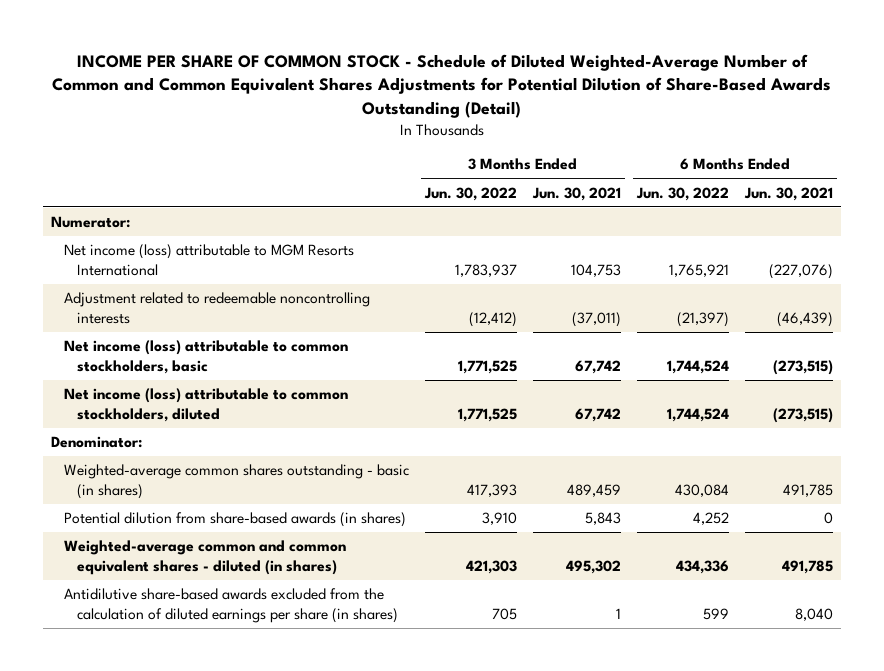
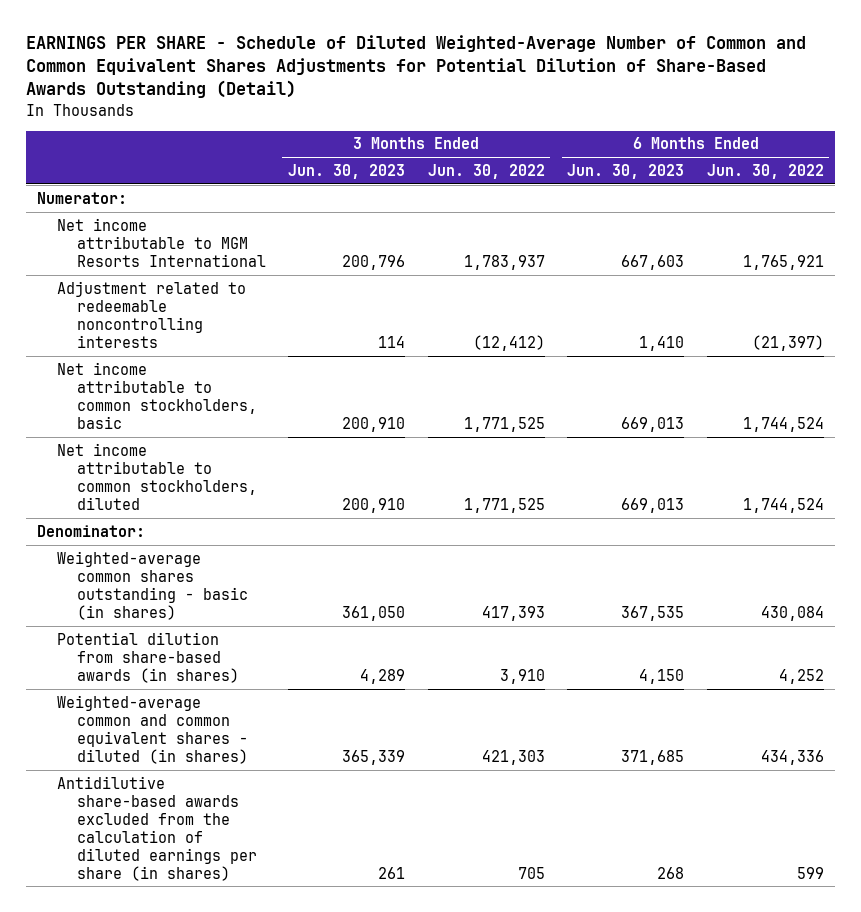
- INCOME PER SHARE OF COMMON STOCK - Schedule of Diluted Weighted-Average Number of Common and Common Equivalent Shares Adjustments for Potential Dilution of Share-Based Awards Outstanding (Detail)
+ EARNINGS PER SHARE - Schedule of Diluted Weighted-Average Number of Common and Common Equivalent Shares Adjustments for Potential Dilution of Share-Based Awards Outstanding (Detail)
- | 3 Months Ended Jun. 30, 2022 | 3 Months Ended Jun. 30, 2021 | 6 Months Ended Jun. 30, 2022 | 6 Months Ended Jun. 30, 2021
+ | 3 Months Ended Jun. 30, 2023 | 3 Months Ended Jun. 30, 2022 | 6 Months Ended Jun. 30, 2023 | 6 Months Ended Jun. 30, 2022
- Net income (loss) attributable to MGM Resorts International | 1,783,937 | 104,753 | 1,765,921 | (227,076)
+ Net income attributable to MGM Resorts International | 200,796 | 1,783,937 | 667,603 | 1,765,921
- Net income (loss) attributable to common stockholders, basic | 1,771,525 | 67,742 | 1,744,524 | (273,515)
- Net income (loss) attributable to common stockholders, diluted | 1,771,525 | 67,742 | 1,744,524 | (273,515)
+ Net income attributable to common stockholders, basic | 200,910 | 1,771,525 | 669,013 | 1,744,524
+ Net income attributable to common stockholders, diluted | 200,910 | 1,771,525 | 669,013 | 1,744,524

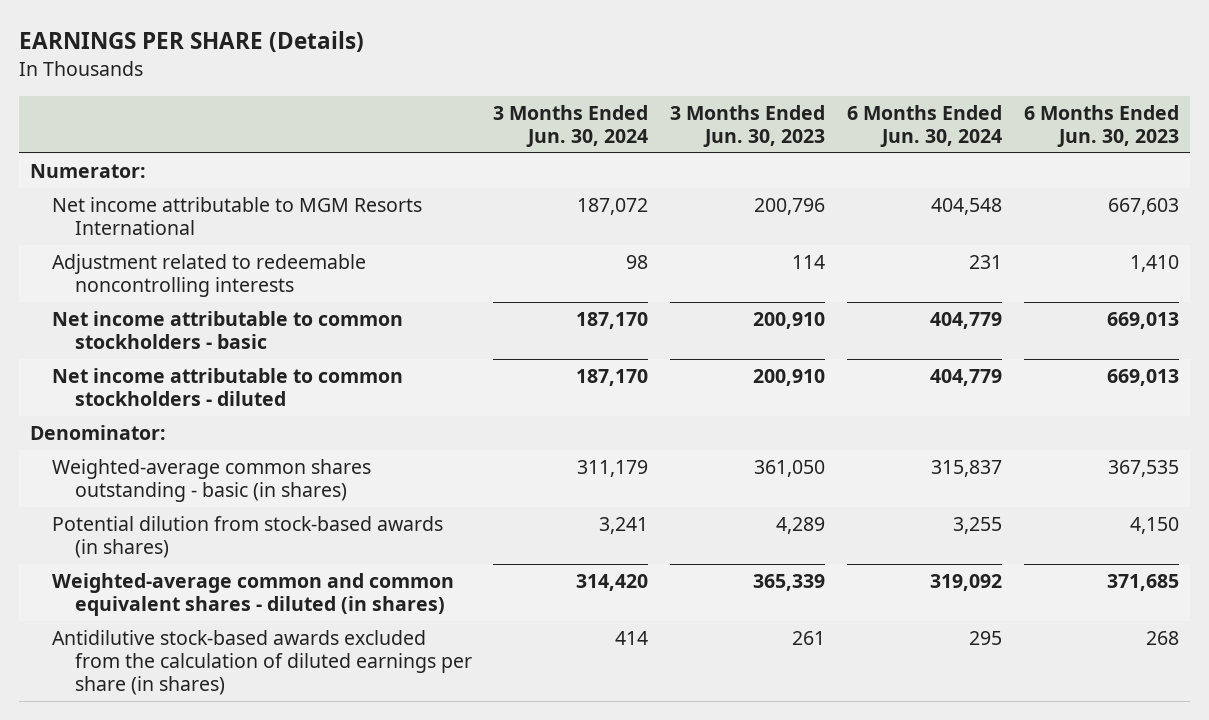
- EARNINGS PER SHARE - Schedule of Diluted Weighted-Average Number of Common and Common Equivalent Shares Adjustments for Potential Dilution of Share-Based Awards Outstanding (Detail)
+ EARNINGS PER SHARE (Details)
- | 3 Months Ended Jun. 30, 2023 | 3 Months Ended Jun. 30, 2022 | 6 Months Ended Jun. 30, 2023 | 6 Months Ended Jun. 30, 2022
+ | 3 Months Ended Jun. 30, 2024 | 3 Months Ended Jun. 30, 2023 | 6 Months Ended Jun. 30, 2024 | 6 Months Ended Jun. 30, 2023
- Net income attributable to common stockholders, basic | 200,910 | 1,771,525 | 669,013 | 1,744,524
- Net income attributable to common stockholders, diluted | 200,910 | 1,771,525 | 669,013 | 1,744,524
+ Net income attributable to common stockholders - basic | 187,170 | 200,910 | 404,779 | 669,013
+ Net income attributable to common stockholders - diluted | 187,170 | 200,910 | 404,779 | 669,013
- Potential dilution from share-based awards (in shares) | 4,289 | 3,910 | 4,150 | 4,252
+ Potential dilution from stock-based awards (in shares) | 3,241 | 4,289 | 3,255 | 4,150
- Antidilutive share-based awards excluded from the calculation of diluted earnings per share (in shares) | 261 | 705 | 268 | 599
+ Antidilutive stock-based awards excluded from the calculation of diluted earnings per share (in shares) | 414 | 261 | 295 | 268

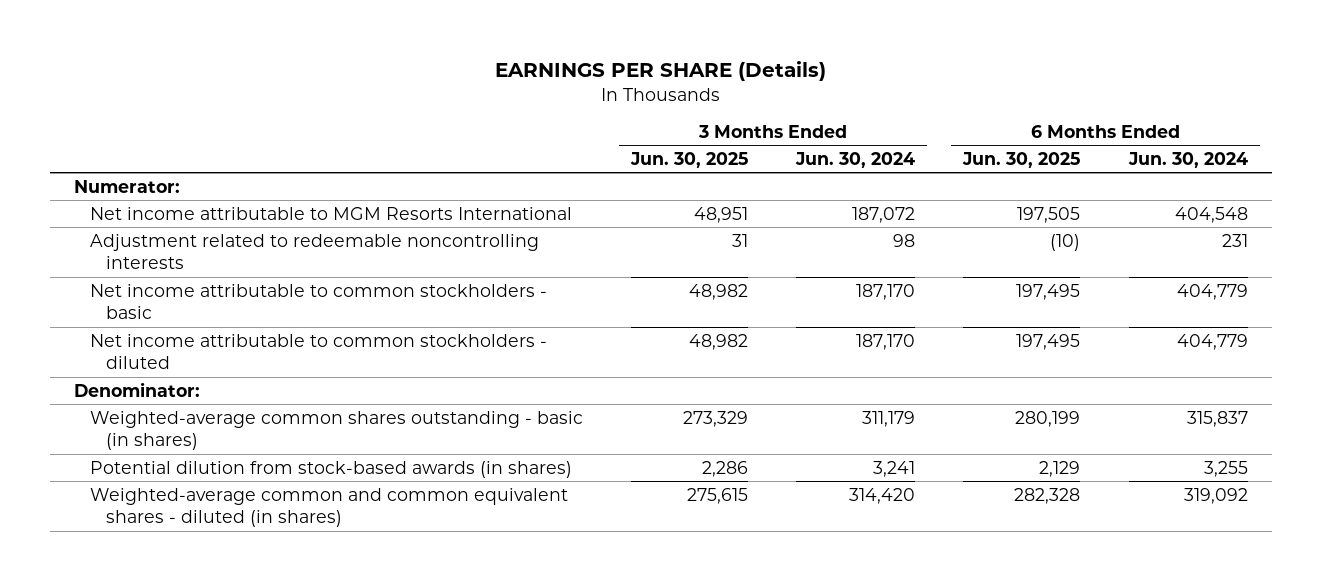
- | 3 Months Ended Jun. 30, 2024 | 3 Months Ended Jun. 30, 2023 | 6 Months Ended Jun. 30, 2024 | 6 Months Ended Jun. 30, 2023
+ | 3 Months Ended Jun. 30, 2025 | 3 Months Ended Jun. 30, 2024 | 6 Months Ended Jun. 30, 2025 | 6 Months Ended Jun. 30, 2024
- Antidilutive stock-based awards excluded from the calculation of diluted earnings per share (in shares) | 414 | 261 | 295 | 268

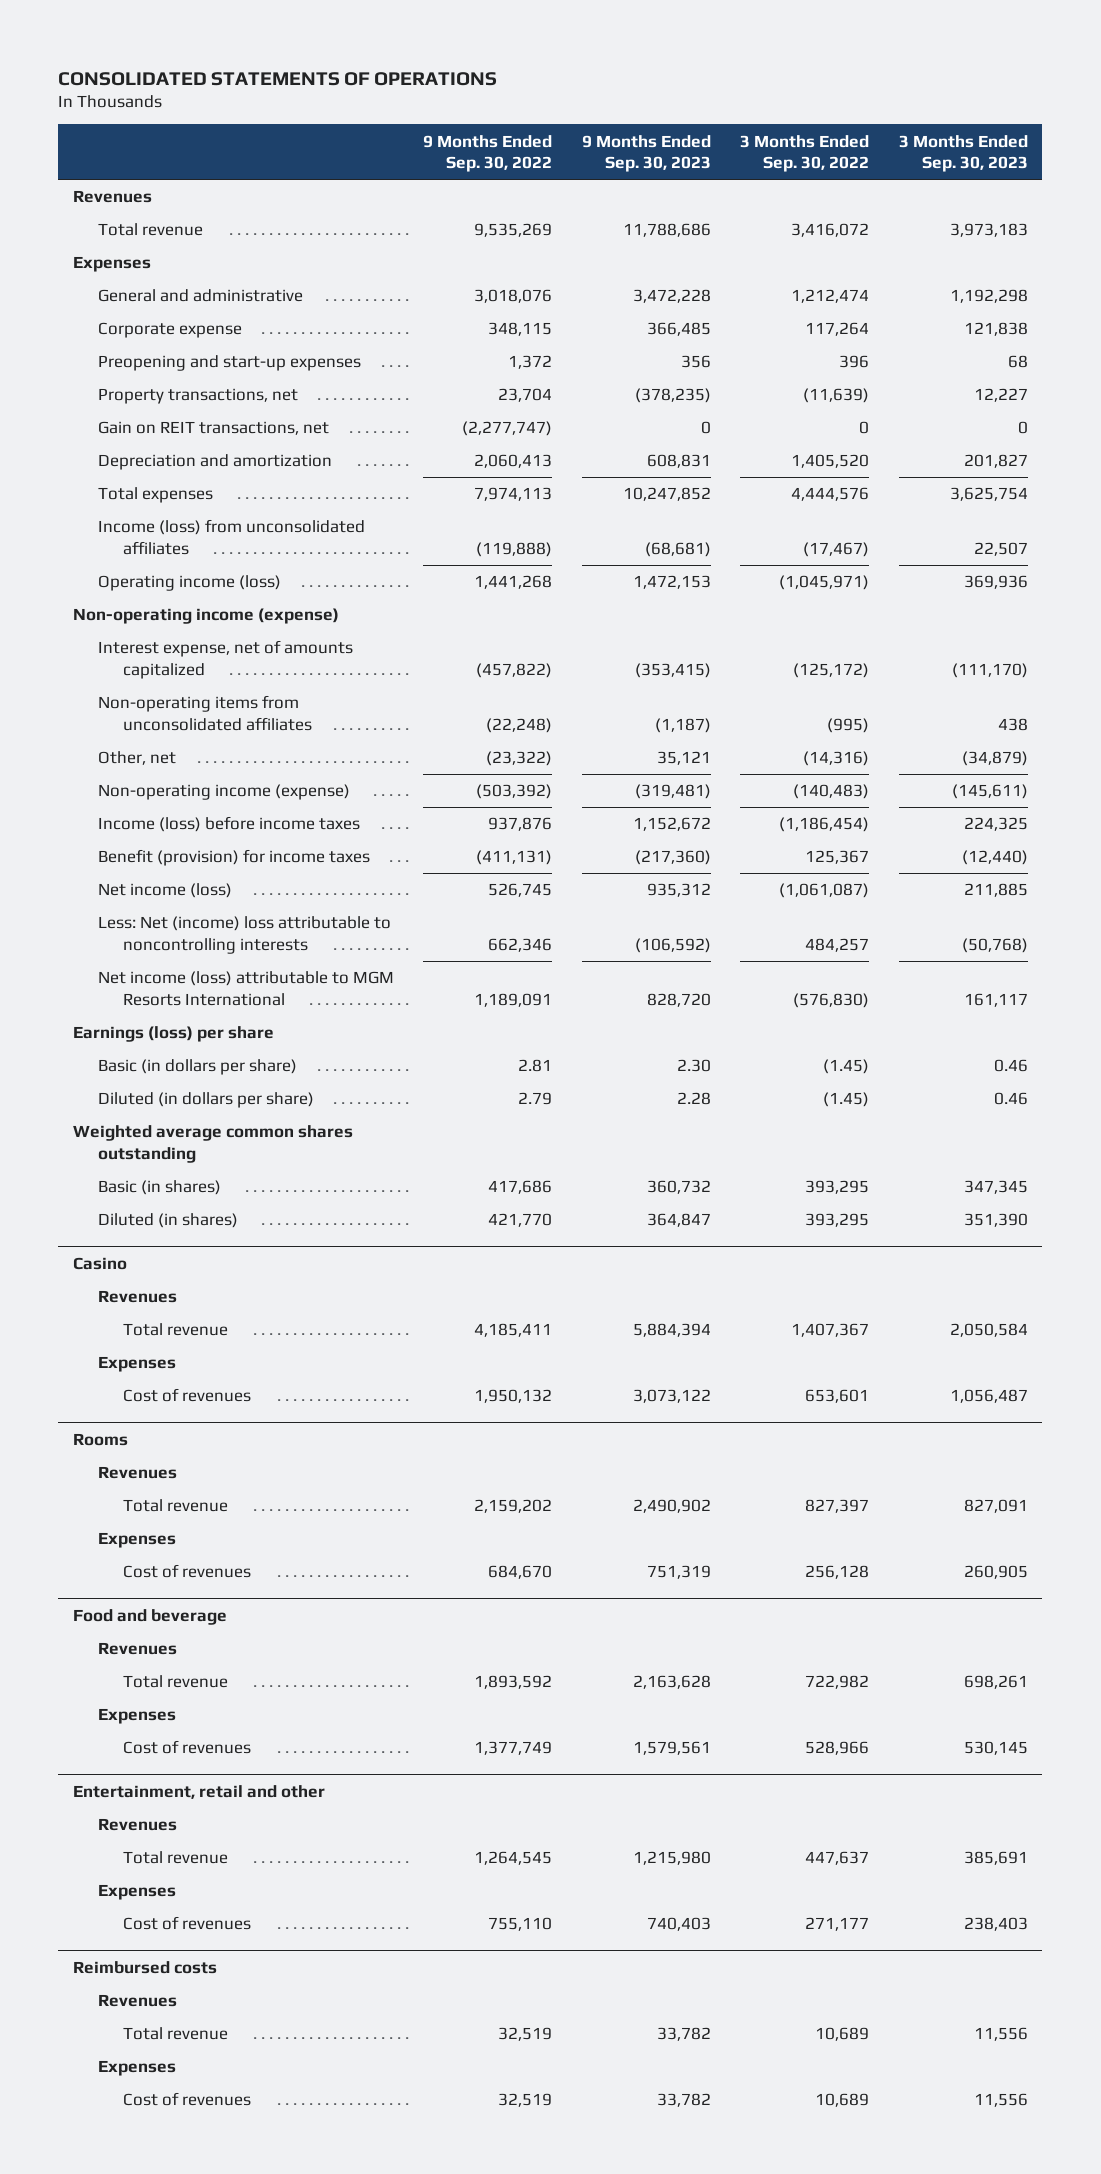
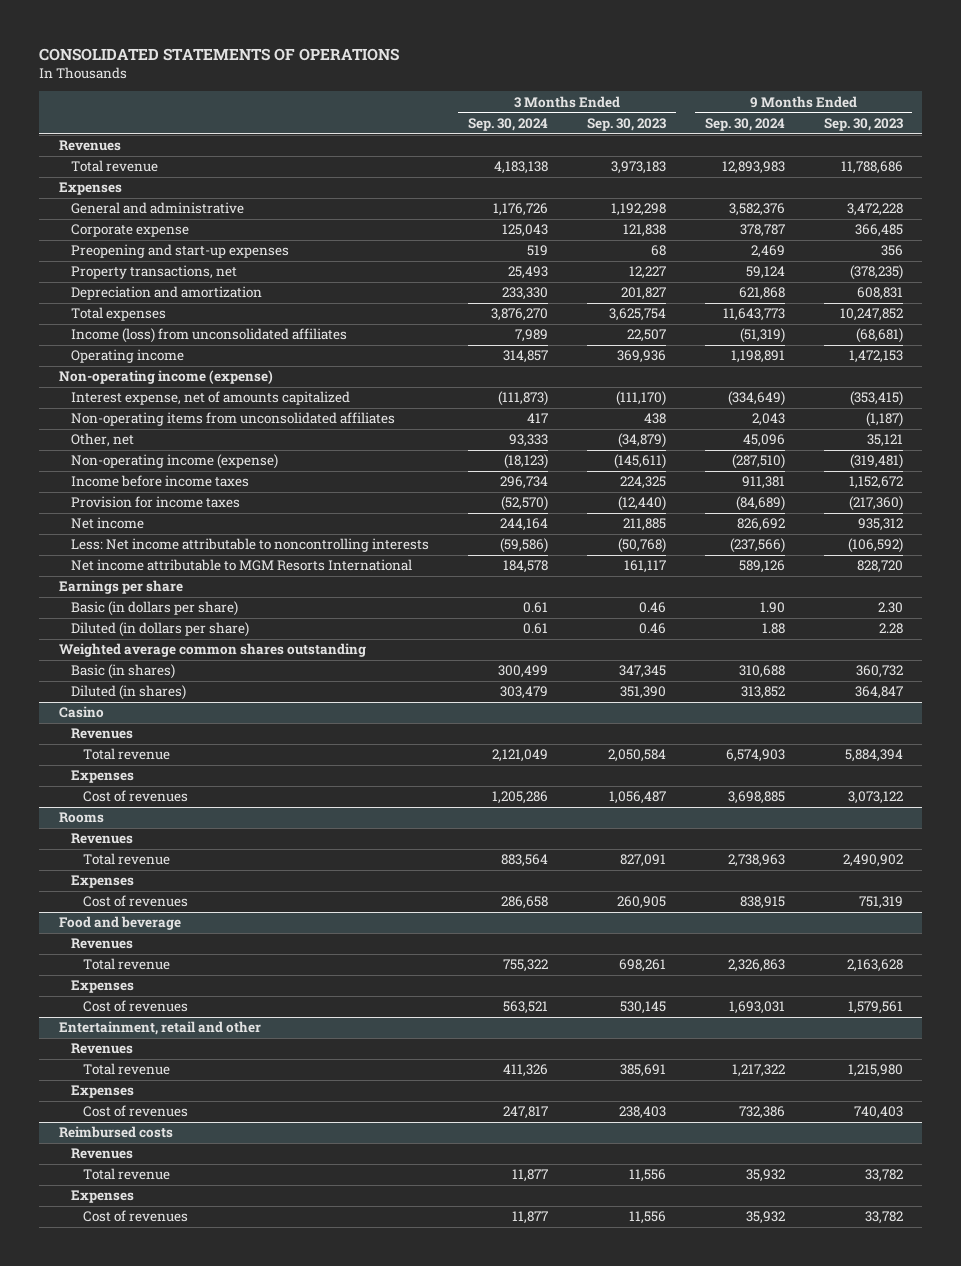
- | 9 Months Ended Sep. 30, 2022 | 9 Months Ended Sep. 30, 2023 | 3 Months Ended Sep. 30, 2022 | 3 Months Ended Sep. 30, 2023
+ | 3 Months Ended Sep. 30, 2024 | 3 Months Ended Sep. 30, 2023 | 9 Months Ended Sep. 30, 2024 | 9 Months Ended Sep. 30, 2023
- Gain on REIT transactions, net | (2,277,747) | 0 | 0 | 0
- Operating income (loss) | 1,441,268 | 1,472,153 | (1,045,971) | 369,936
+ Operating income | 314,857 | 369,936 | 1,198,891 | 1,472,153
- Income (loss) before income taxes | 937,876 | 1,152,672 | (1,186,454) | 224,325
- Benefit (provision) for income taxes | (411,131) | (217,360) | 125,367 | (12,440)
- Net income (loss) | 526,745 | 935,312 | (1,061,087) | 211,885
- Less: Net (income) loss attributable to noncontrolling interests | 662,346 | (106,592) | 484,257 | (50,768)
- Net income (loss) attributable to MGM Resorts International | 1,189,091 | 828,720 | (576,830) | 161,117
- Earnings (loss) per share
+ Income before income taxes | 296,734 | 224,325 | 911,381 | 1,152,672
+ Provision for income taxes | (52,570) | (12,440) | (84,689) | (217,360)
+ Net income | 244,164 | 211,885 | 826,692 | 935,312
+ Less: Net income attributable to noncontrolling interests | (59,586) | (50,768) | (237,566) | (106,592)
+ Net income attributable to MGM Resorts International | 184,578 | 161,117 | 589,126 | 828,720
+ Earnings per share

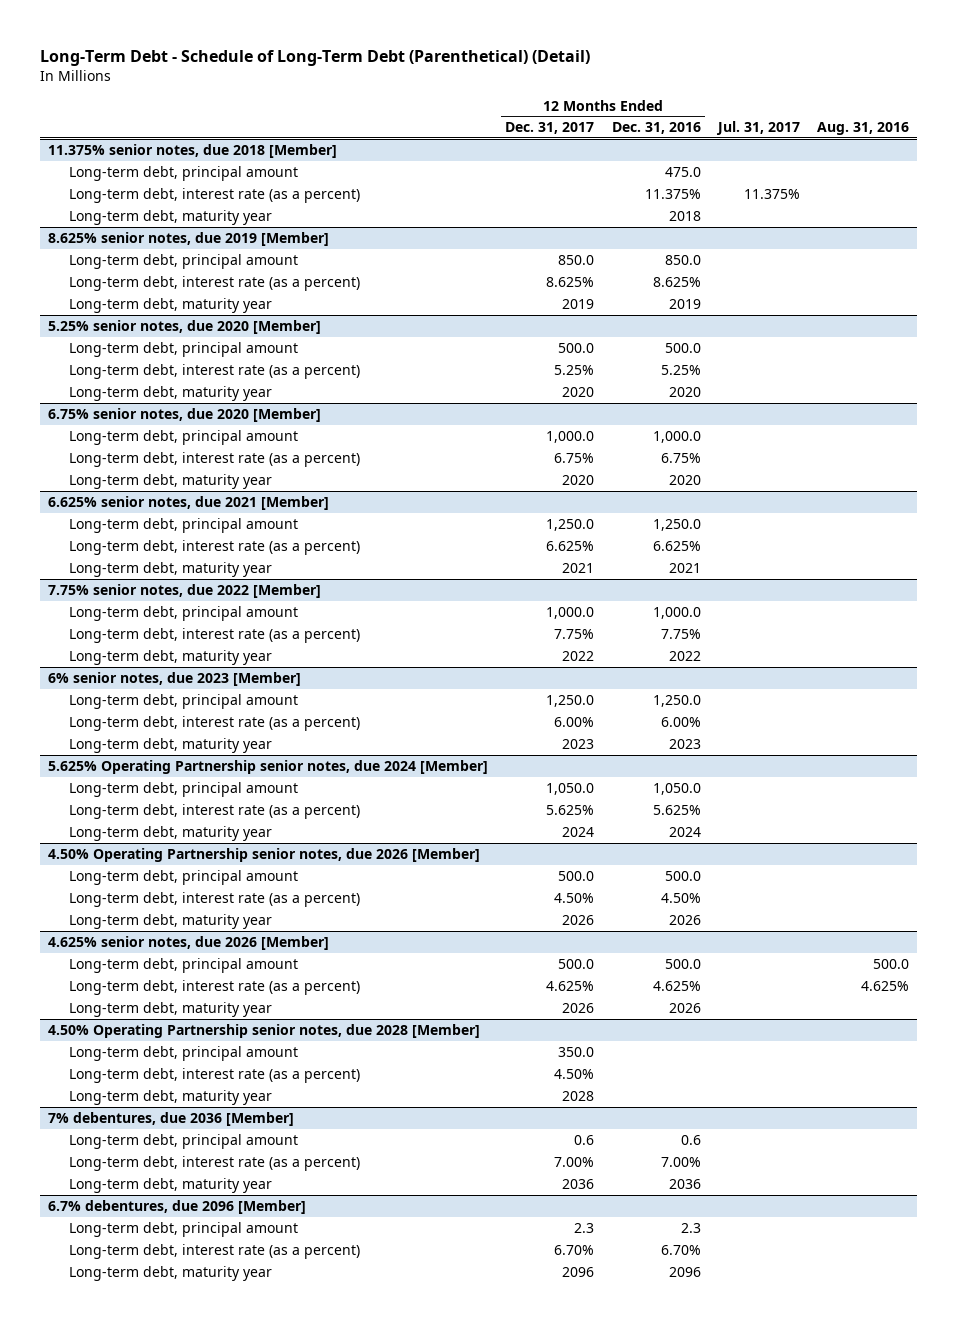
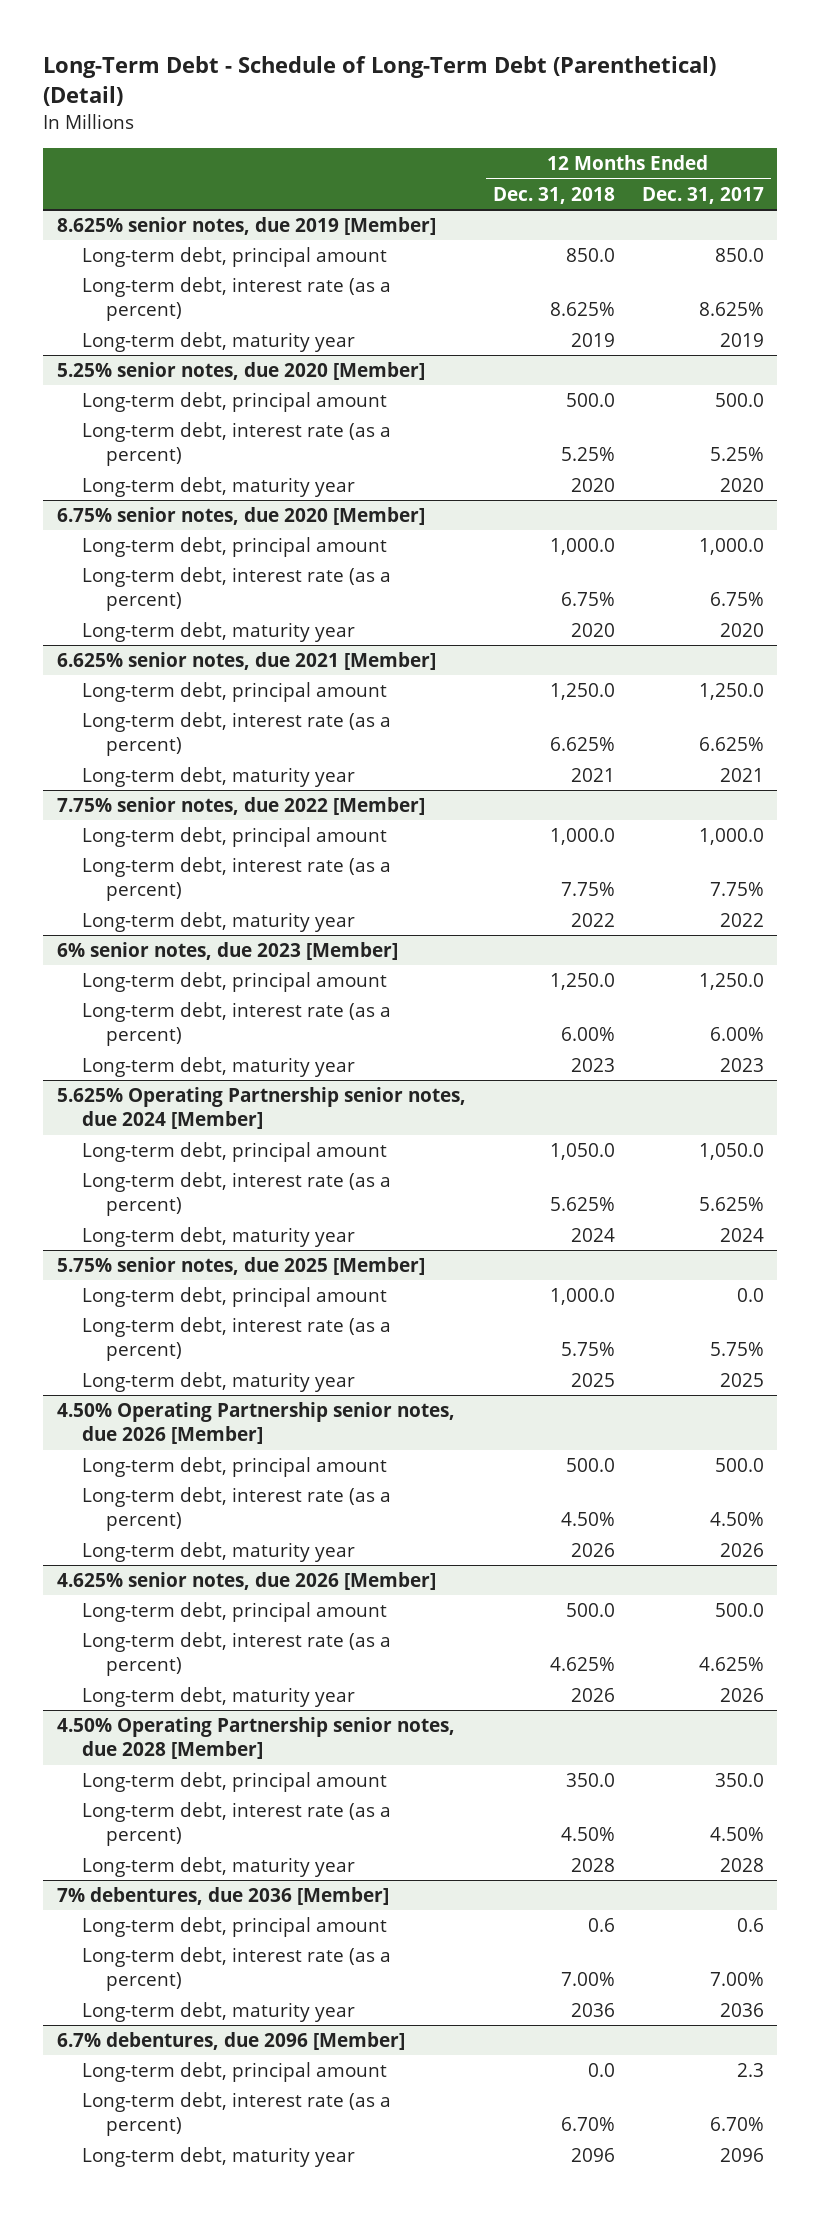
- | 12 Months Ended Dec. 31, 2017 | 12 Months Ended Dec. 31, 2016 | Jul. 31, 2017 | Aug. 31, 2016
+ | 12 Months Ended Dec. 31, 2018 | 12 Months Ended Dec. 31, 2017
- 11.375% senior notes, due 2018 [Member]
- Long-term debt, principal amount | | 475.0 | |
- Long-term debt, interest rate (as a percent) | | 11.375% | 11.375% |
- Long-term debt, maturity year | | 2018 | |
+ 5.75% senior notes, due 2025 [Member]
+ Long-term debt, principal amount | 1,000.0 | 0.0
+ Long-term debt, interest rate (as a percent) | 5.75% | 5.75%
+ Long-term debt, maturity year | 2025 | 2025

